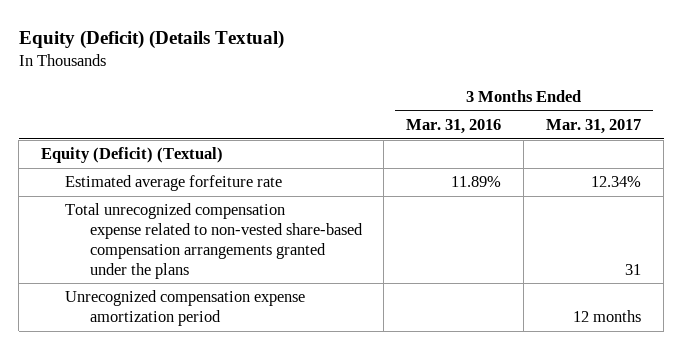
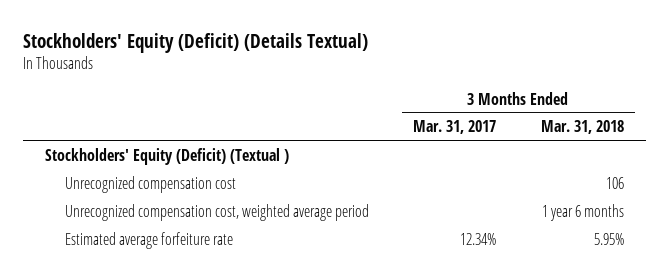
- Equity (Deficit) (Details Textual)
+ Stockholders' Equity (Deficit) (Details Textual)
- | 3 Months Ended Mar. 31, 2016 | 3 Months Ended Mar. 31, 2017
+ | 3 Months Ended Mar. 31, 2017 | 3 Months Ended Mar. 31, 2018
- Equity (Deficit) (Textual)
+ Stockholders' Equity (Deficit) (Textual )
+ Unrecognized compensation cost | | 106
+ Unrecognized compensation cost, weighted average period | | 1 year 6 months
- Total unrecognized compensation expense related to non-vested share-based compensation arrangements granted under the plans | | 31
- Unrecognized compensation expense amortization period | | 12 months

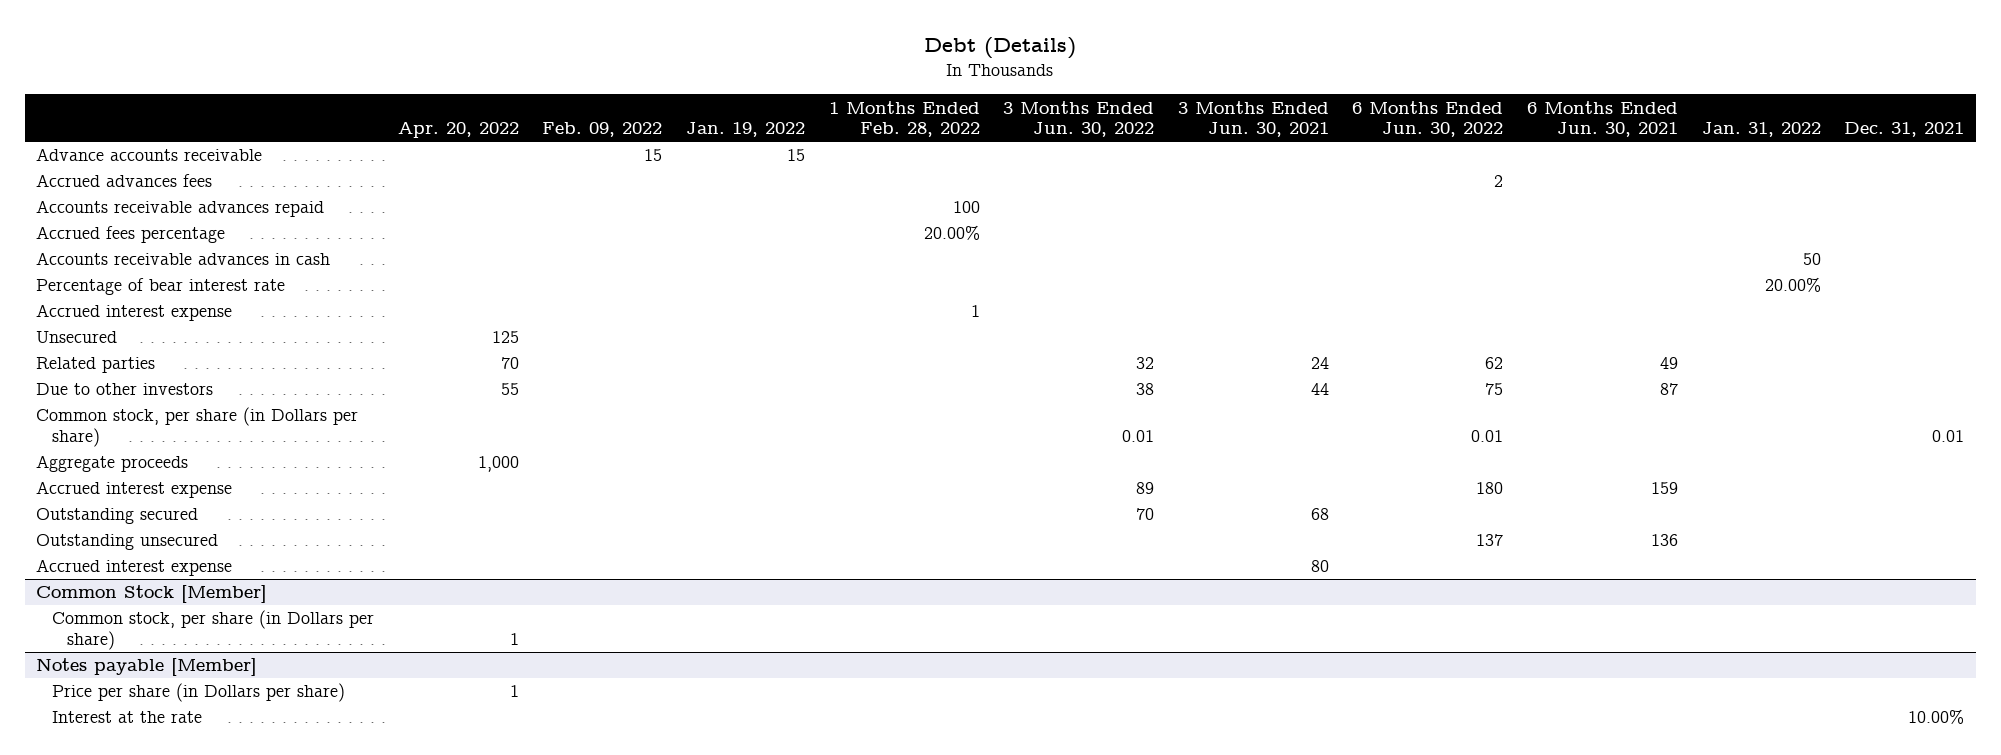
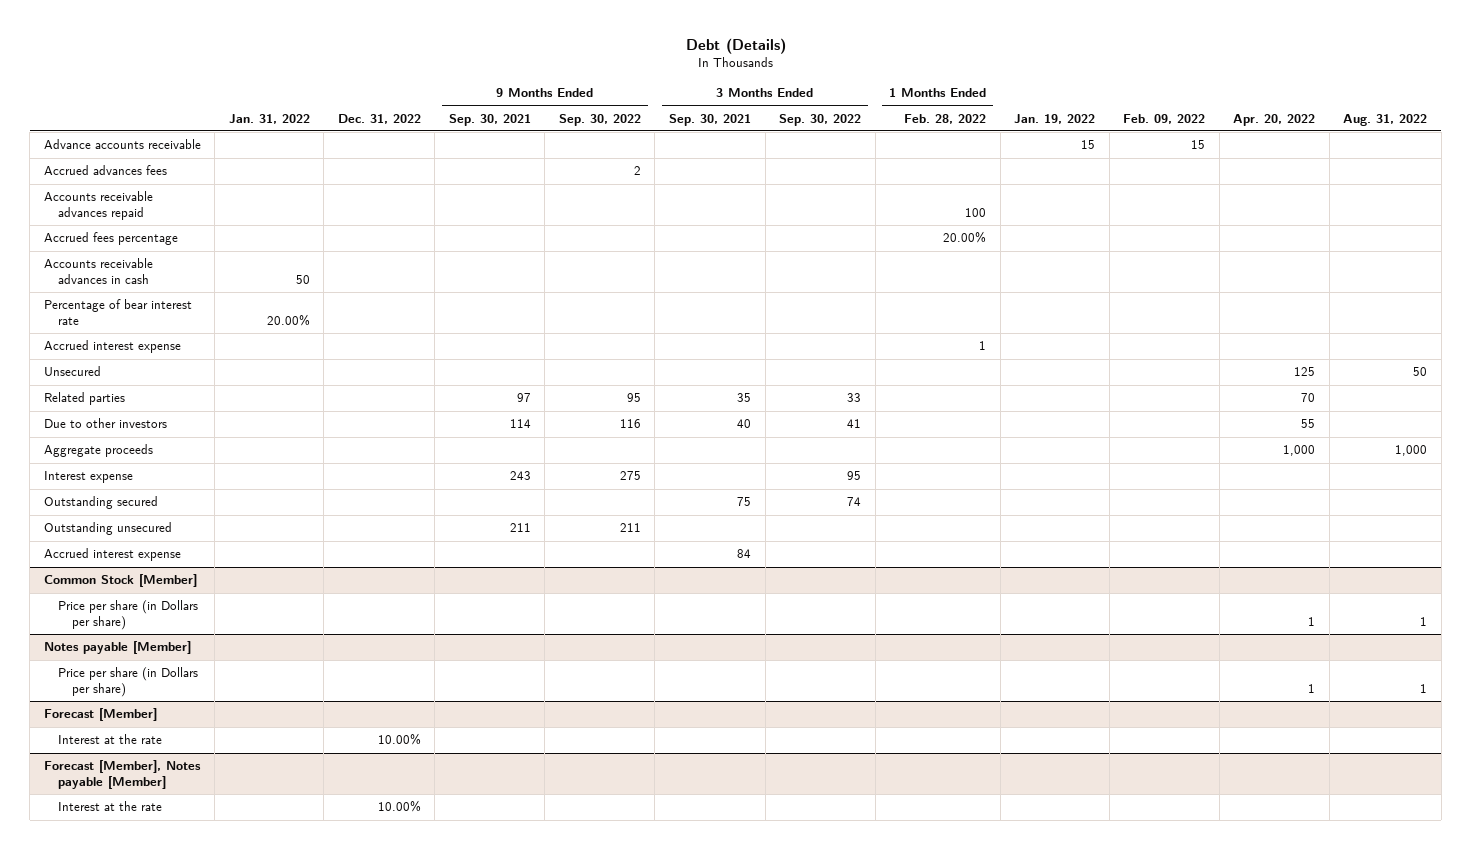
- | Apr. 20, 2022 | Feb. 09, 2022 | Jan. 19, 2022 | 1 Months Ended Feb. 28, 2022 | 3 Months Ended Jun. 30, 2022 | 3 Months Ended Jun. 30, 2021 | 6 Months Ended Jun. 30, 2022 | 6 Months Ended Jun. 30, 2021 | Jan. 31, 2022 | Dec. 31, 2021
+ | Jan. 31, 2022 | Dec. 31, 2022 | 9 Months Ended Sep. 30, 2021 | 9 Months Ended Sep. 30, 2022 | 3 Months Ended Sep. 30, 2021 | 3 Months Ended Sep. 30, 2022 | 1 Months Ended Feb. 28, 2022 | Jan. 19, 2022 | Feb. 09, 2022 | Apr. 20, 2022 | Aug. 31, 2022
- Common stock, per share (in Dollars per share) | | | | | 0.01 | | 0.01 | | | 0.01
- Accrued interest expense | | | | | 89 | | 180 | 159 | |
+ Interest expense | | | 243 | 275 | | 95 | | | | |
@ Common Stock [Member]
- Common stock, per share (in Dollars per share) | 1 | | | | | | | | |
+ Price per share (in Dollars per share) | | | | | | | | | | 1 | 1
@ Notes payable [Member]
- Interest at the rate | | | | | | | | | | 10.00%
+ Forecast [Member]
+ Interest at the rate | | 10.00% | | | | | | | | |
+ Forecast [Member], Notes payable [Member]
+ Interest at the rate | | 10.00% | | | | | | | | |

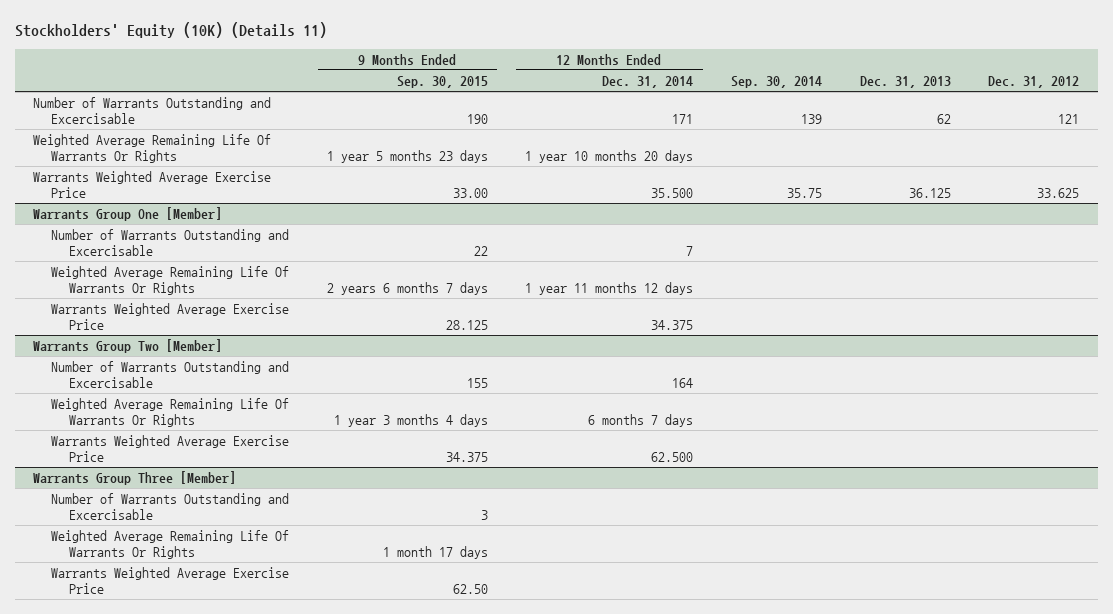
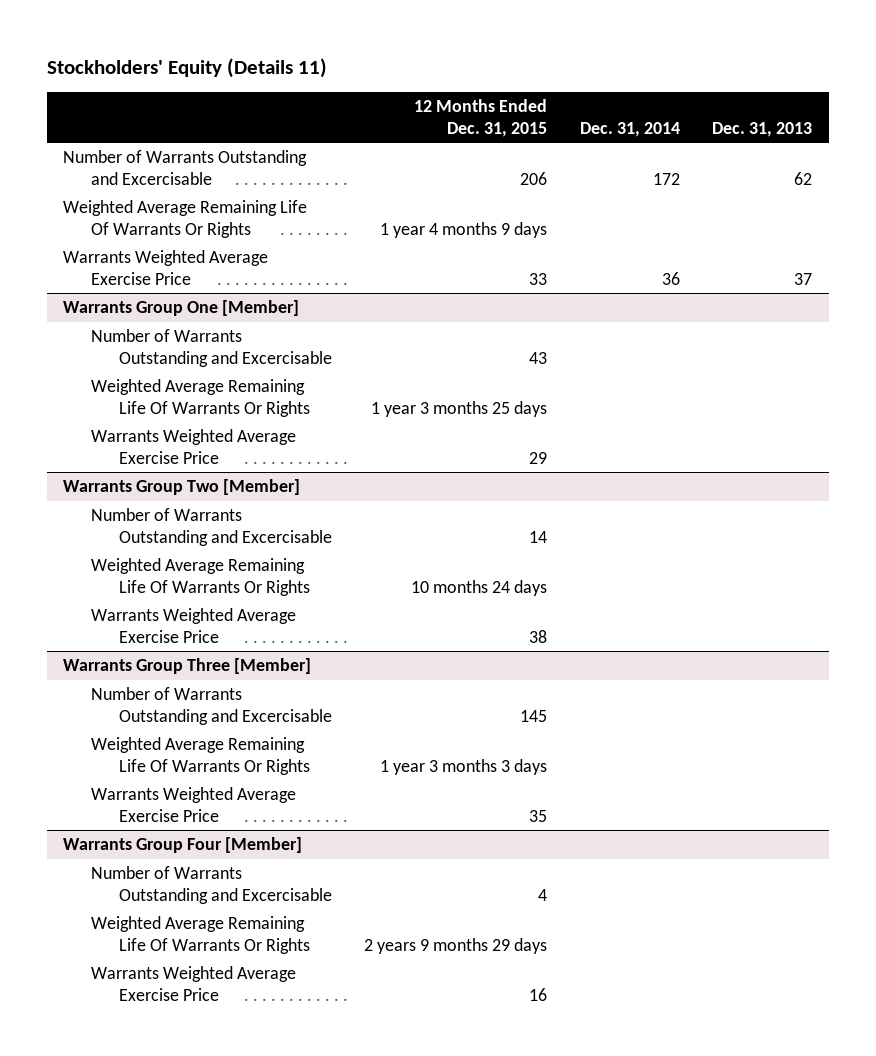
- Stockholders' Equity (10K) (Details 11)
+ Stockholders' Equity (Details 11)
- | 9 Months Ended Sep. 30, 2015 | 12 Months Ended Dec. 31, 2014 | Sep. 30, 2014 | Dec. 31, 2013 | Dec. 31, 2012
+ | 12 Months Ended Dec. 31, 2015 | Dec. 31, 2014 | Dec. 31, 2013
- Warrants Weighted Average Exercise Price | 33.00 | 35.500 | 35.75 | 36.125 | 33.625
+ Warrants Weighted Average Exercise Price | 33 | 36 | 37
+ Warrants Group Four [Member]
+ Number of Warrants Outstanding and Excercisable | 4 | |
+ Weighted Average Remaining Life Of Warrants Or Rights | 2 years 9 months 29 days | |
+ Warrants Weighted Average Exercise Price | 16 | |

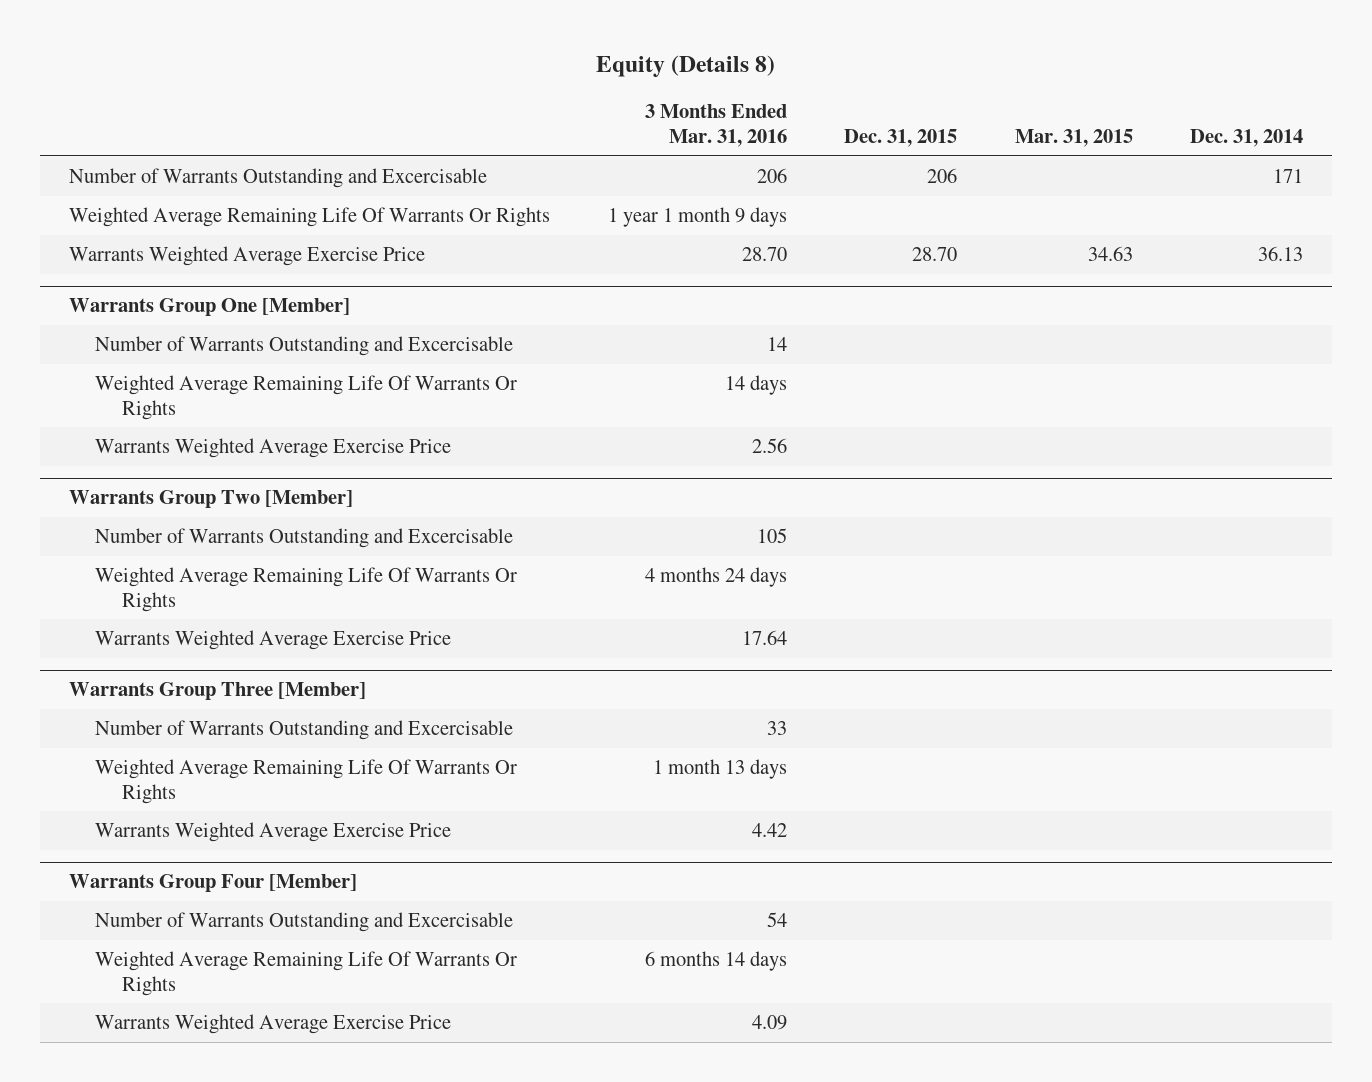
- Stockholders' Equity (Details 11)
+ Equity (Details 8)
- | 12 Months Ended Dec. 31, 2015 | Dec. 31, 2014 | Dec. 31, 2013
+ | 3 Months Ended Mar. 31, 2016 | Dec. 31, 2015 | Mar. 31, 2015 | Dec. 31, 2014
- Number of Warrants Outstanding and Excercisable | 206 | 172 | 62
+ Number of Warrants Outstanding and Excercisable | 206 | 206 | | 171
- Warrants Weighted Average Exercise Price | 33 | 36 | 37
+ Warrants Weighted Average Exercise Price | 28.70 | 28.70 | 34.63 | 36.13

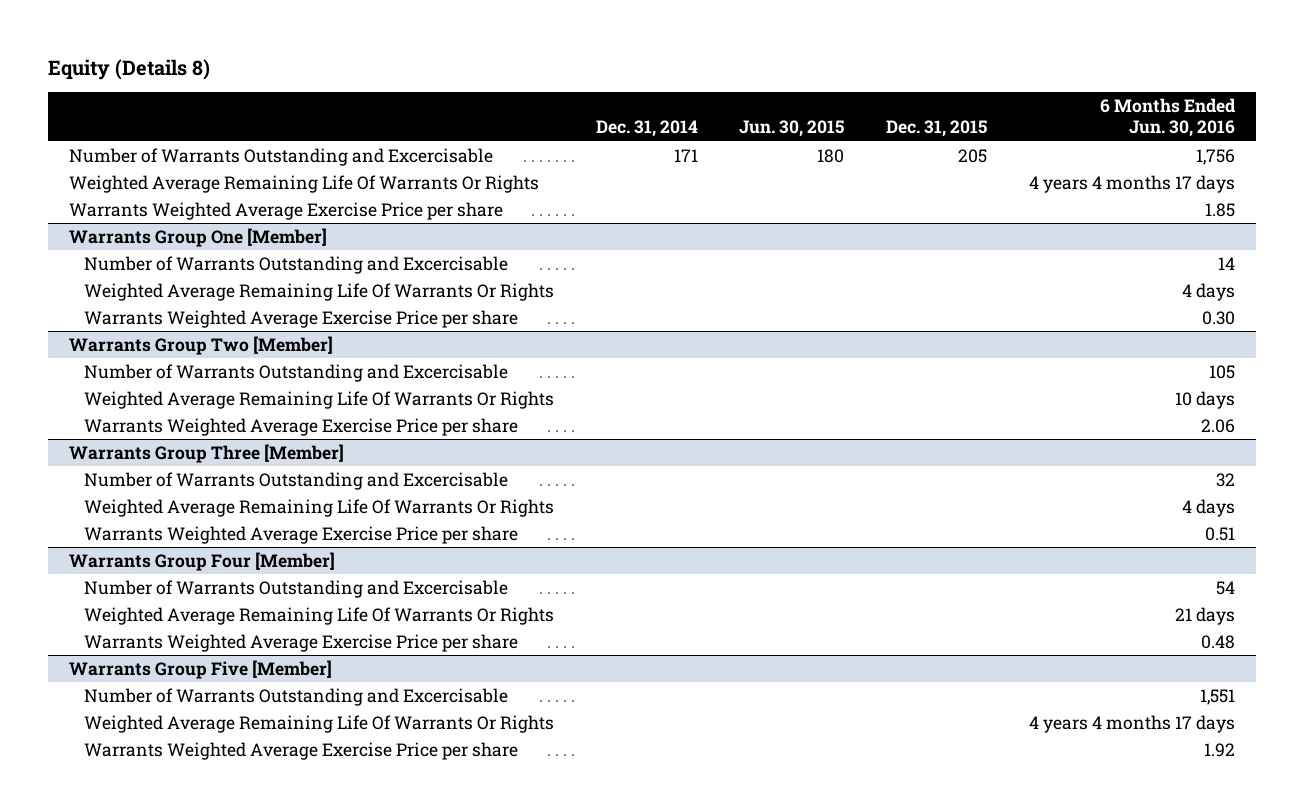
- | 3 Months Ended Mar. 31, 2016 | Dec. 31, 2015 | Mar. 31, 2015 | Dec. 31, 2014
+ | Dec. 31, 2014 | Jun. 30, 2015 | Dec. 31, 2015 | 6 Months Ended Jun. 30, 2016
- Number of Warrants Outstanding and Excercisable | 206 | 206 | | 171
+ Number of Warrants Outstanding and Excercisable | 171 | 180 | 205 | 1,756
- Warrants Weighted Average Exercise Price | 28.70 | 28.70 | 34.63 | 36.13
+ Warrants Weighted Average Exercise Price per share | | | | 1.85
@ Warrants Group One [Member]
- Warrants Weighted Average Exercise Price | 2.56 | | |
+ Warrants Weighted Average Exercise Price per share | | | | 0.30
@ Warrants Group Two [Member]
- Warrants Weighted Average Exercise Price | 17.64 | | |
+ Warrants Weighted Average Exercise Price per share | | | | 2.06
@ Warrants Group Three [Member]
- Warrants Weighted Average Exercise Price | 4.42 | | |
+ Warrants Weighted Average Exercise Price per share | | | | 0.51
@ Warrants Group Four [Member]
- Warrants Weighted Average Exercise Price | 4.09 | | |
+ Warrants Weighted Average Exercise Price per share | | | | 0.48
+ Warrants Group Five [Member]
+ Number of Warrants Outstanding and Excercisable | | | | 1,551
+ Weighted Average Remaining Life Of Warrants Or Rights | | | | 4 years 4 months 17 days
+ Warrants Weighted Average Exercise Price per share | | | | 1.92

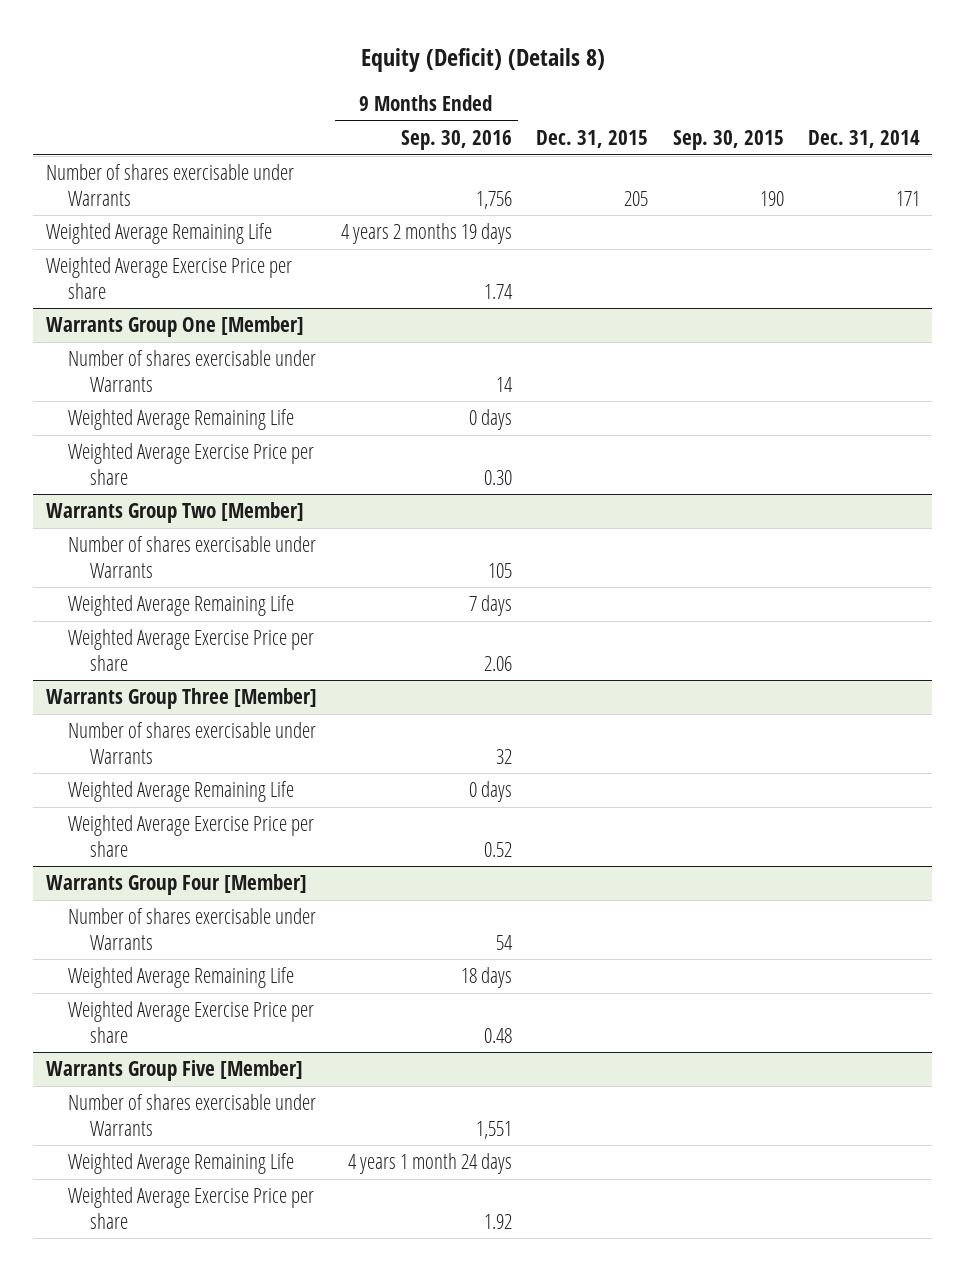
- Equity (Details 8)
+ Equity (Deficit) (Details 8)
- | Dec. 31, 2014 | Jun. 30, 2015 | Dec. 31, 2015 | 6 Months Ended Jun. 30, 2016
+ | 9 Months Ended Sep. 30, 2016 | Dec. 31, 2015 | Sep. 30, 2015 | Dec. 31, 2014
- Number of Warrants Outstanding and Excercisable | 171 | 180 | 205 | 1,756
- Weighted Average Remaining Life Of Warrants Or Rights | | | | 4 years 4 months 17 days
- Warrants Weighted Average Exercise Price per share | | | | 1.85
+ Number of shares exercisable under Warrants | 1,756 | 205 | 190 | 171
+ Weighted Average Remaining Life | 4 years 2 months 19 days | | |
+ Weighted Average Exercise Price per share | 1.74 | | |
@ Warrants Group One [Member]
- Number of Warrants Outstanding and Excercisable | | | | 14
- Weighted Average Remaining Life Of Warrants Or Rights | | | | 4 days
- Warrants Weighted Average Exercise Price per share | | | | 0.30
+ Number of shares exercisable under Warrants | 14 | | |
+ Weighted Average Remaining Life | 0 days | | |
+ Weighted Average Exercise Price per share | 0.30 | | |
@ Warrants Group Two [Member]
- Number of Warrants Outstanding and Excercisable | | | | 105
- Weighted Average Remaining Life Of Warrants Or Rights | | | | 10 days
- Warrants Weighted Average Exercise Price per share | | | | 2.06
+ Number of shares exercisable under Warrants | 105 | | |
+ Weighted Average Remaining Life | 7 days | | |
+ Weighted Average Exercise Price per share | 2.06 | | |
@ Warrants Group Three [Member]
- Number of Warrants Outstanding and Excercisable | | | | 32
- Weighted Average Remaining Life Of Warrants Or Rights | | | | 4 days
- Warrants Weighted Average Exercise Price per share | | | | 0.51
+ Number of shares exercisable under Warrants | 32 | | |
+ Weighted Average Remaining Life | 0 days | | |
+ Weighted Average Exercise Price per share | 0.52 | | |
@ Warrants Group Four [Member]
- Number of Warrants Outstanding and Excercisable | | | | 54
- Weighted Average Remaining Life Of Warrants Or Rights | | | | 21 days
- Warrants Weighted Average Exercise Price per share | | | | 0.48
+ Number of shares exercisable under Warrants | 54 | | |
+ Weighted Average Remaining Life | 18 days | | |
+ Weighted Average Exercise Price per share | 0.48 | | |
@ Warrants Group Five [Member]
- Number of Warrants Outstanding and Excercisable | | | | 1,551
- Weighted Average Remaining Life Of Warrants Or Rights | | | | 4 years 4 months 17 days
- Warrants Weighted Average Exercise Price per share | | | | 1.92
+ Number of shares exercisable under Warrants | 1,551 | | |
+ Weighted Average Remaining Life | 4 years 1 month 24 days | | |
+ Weighted Average Exercise Price per share | 1.92 | | |

